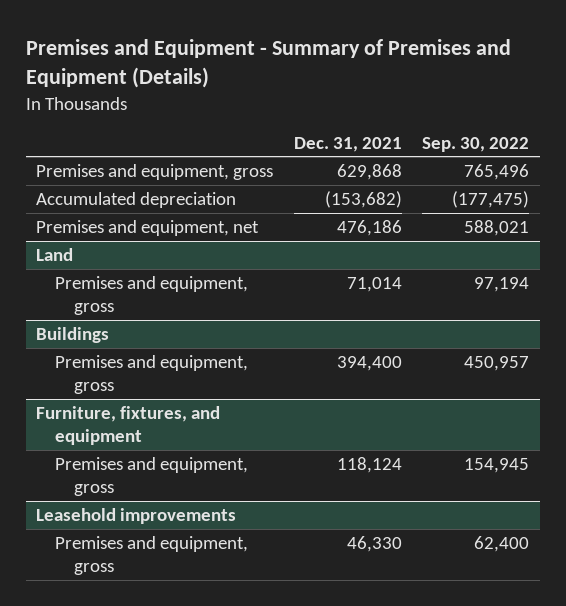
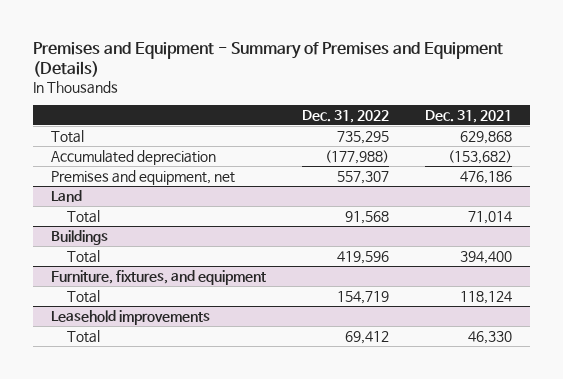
- | Dec. 31, 2021 | Sep. 30, 2022
+ | Dec. 31, 2022 | Dec. 31, 2021
- Premises and equipment, gross | 629,868 | 765,496
+ Total | 735,295 | 629,868
@ Land
- Premises and equipment, gross | 71,014 | 97,194
+ Total | 91,568 | 71,014
@ Buildings
- Premises and equipment, gross | 394,400 | 450,957
+ Total | 419,596 | 394,400
@ Furniture, fixtures, and equipment
- Premises and equipment, gross | 118,124 | 154,945
+ Total | 154,719 | 118,124
@ Leasehold improvements
- Premises and equipment, gross | 46,330 | 62,400
+ Total | 69,412 | 46,330

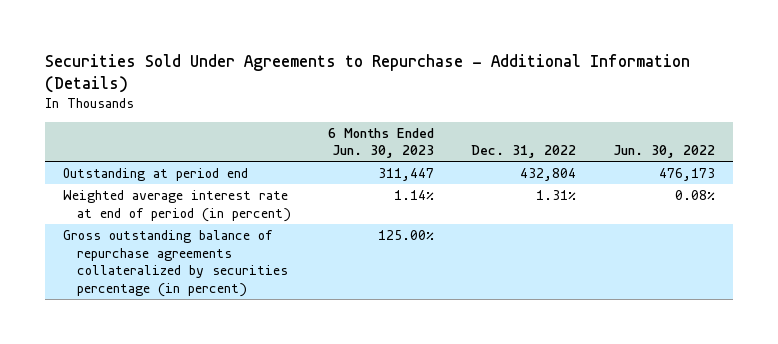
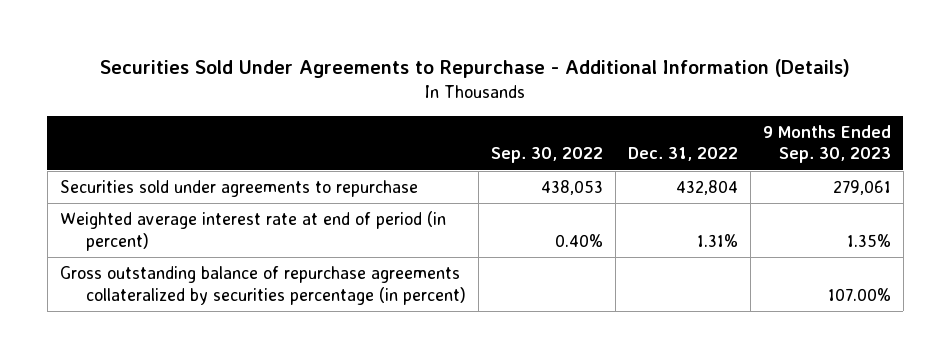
- | 6 Months Ended Jun. 30, 2023 | Dec. 31, 2022 | Jun. 30, 2022
+ | Sep. 30, 2022 | Dec. 31, 2022 | 9 Months Ended Sep. 30, 2023
- Outstanding at period end | 311,447 | 432,804 | 476,173
+ Securities sold under agreements to repurchase | 438,053 | 432,804 | 279,061

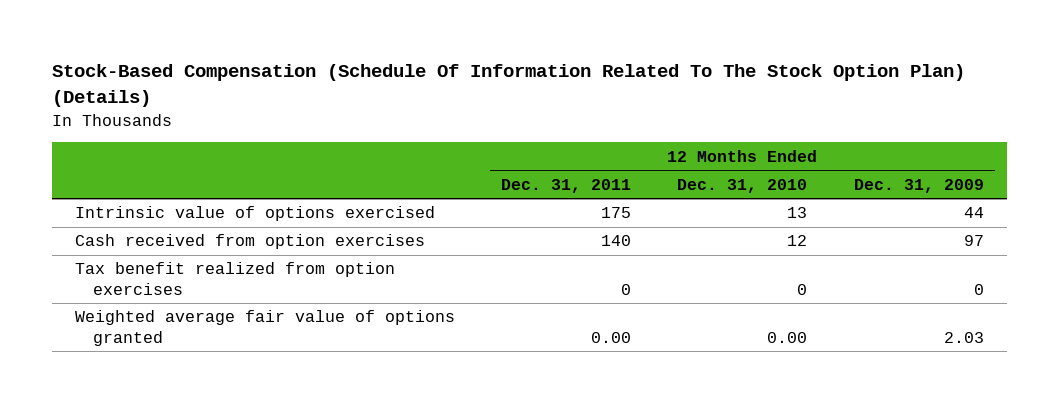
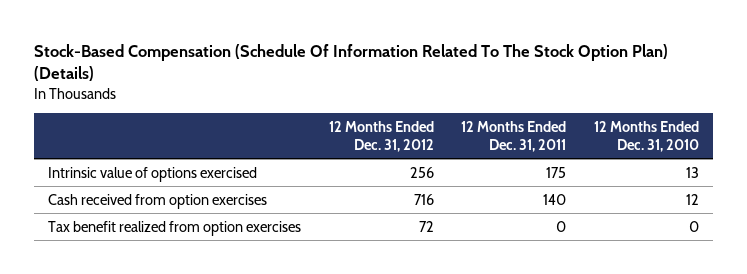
- | 12 Months Ended Dec. 31, 2011 | 12 Months Ended Dec. 31, 2010 | 12 Months Ended Dec. 31, 2009
+ | 12 Months Ended Dec. 31, 2012 | 12 Months Ended Dec. 31, 2011 | 12 Months Ended Dec. 31, 2010
- Weighted average fair value of options granted | 0.00 | 0.00 | 2.03

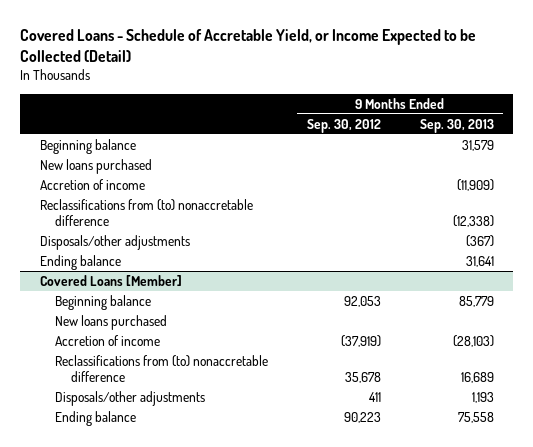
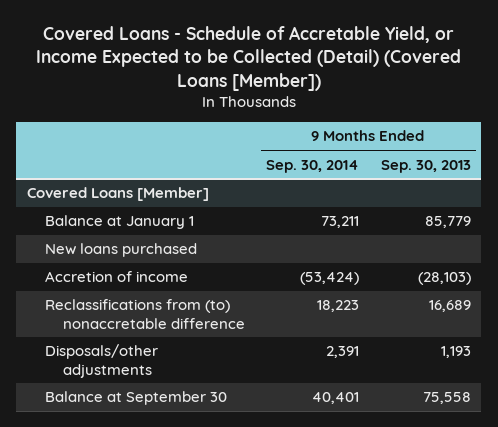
- Covered Loans - Schedule of Accretable Yield, or Income Expected to be Collected (Detail)
+ Covered Loans - Schedule of Accretable Yield, or Income Expected to be Collected (Detail) (Covered Loans [Member])
- | 9 Months Ended Sep. 30, 2012 | 9 Months Ended Sep. 30, 2013
+ | 9 Months Ended Sep. 30, 2014 | 9 Months Ended Sep. 30, 2013
- Beginning balance | | 31,579
- New loans purchased
- Accretion of income | | (11,909)
- Reclassifications from (to) nonaccretable difference | | (12,338)
- Disposals/other adjustments | | (367)
- Ending balance | | 31,641
@ Covered Loans [Member]
- Beginning balance | 92,053 | 85,779
+ Balance at January 1 | 73,211 | 85,779
- Ending balance | 90,223 | 75,558
+ Balance at September 30 | 40,401 | 75,558

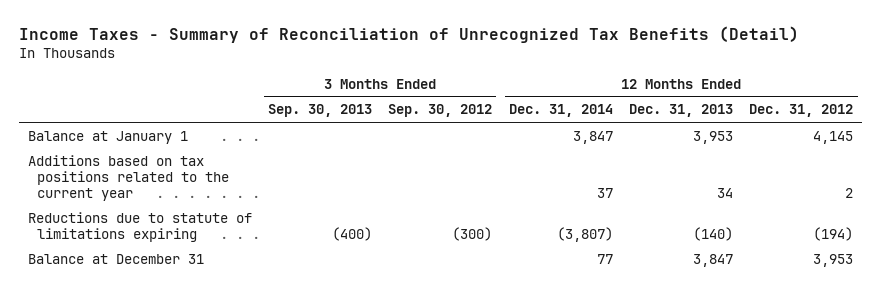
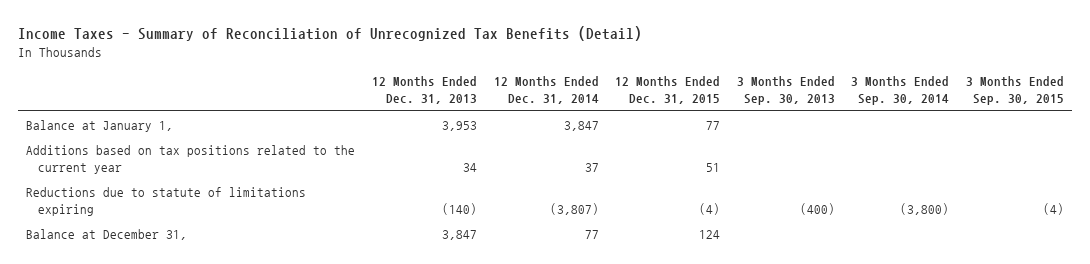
- | 3 Months Ended Sep. 30, 2013 | 3 Months Ended Sep. 30, 2012 | 12 Months Ended Dec. 31, 2014 | 12 Months Ended Dec. 31, 2013 | 12 Months Ended Dec. 31, 2012
+ | 12 Months Ended Dec. 31, 2013 | 12 Months Ended Dec. 31, 2014 | 12 Months Ended Dec. 31, 2015 | 3 Months Ended Sep. 30, 2013 | 3 Months Ended Sep. 30, 2014 | 3 Months Ended Sep. 30, 2015
- Balance at January 1 | | | 3,847 | 3,953 | 4,145
+ Balance at January 1, | 3,953 | 3,847 | 77 | | |
- Balance at December 31 | | | 77 | 3,847 | 3,953
+ Balance at December 31, | 3,847 | 77 | 124 | | |

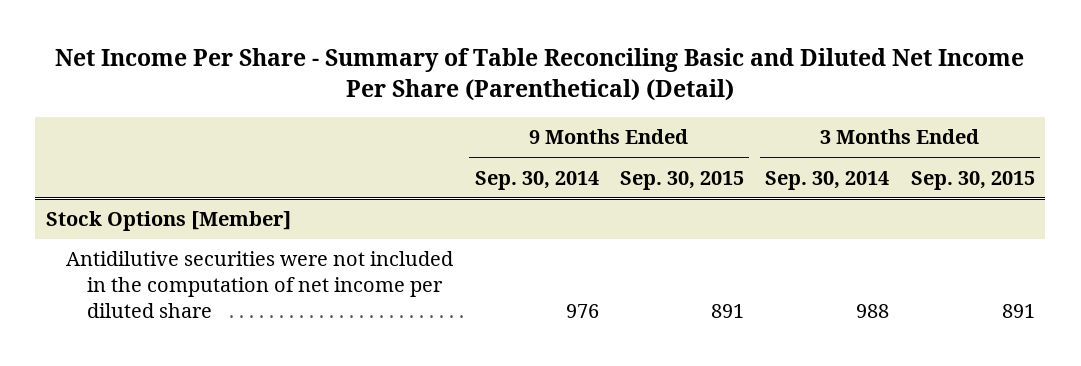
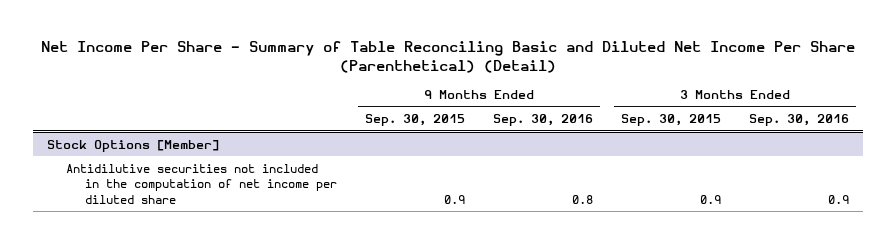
- | 9 Months Ended Sep. 30, 2014 | 9 Months Ended Sep. 30, 2015 | 3 Months Ended Sep. 30, 2014 | 3 Months Ended Sep. 30, 2015
+ | 9 Months Ended Sep. 30, 2015 | 9 Months Ended Sep. 30, 2016 | 3 Months Ended Sep. 30, 2015 | 3 Months Ended Sep. 30, 2016
@ Stock Options [Member]
- Antidilutive securities were not included in the computation of net income per diluted share | 976 | 891 | 988 | 891
+ Antidilutive securities not included in the computation of net income per diluted share | 0.9 | 0.8 | 0.9 | 0.9

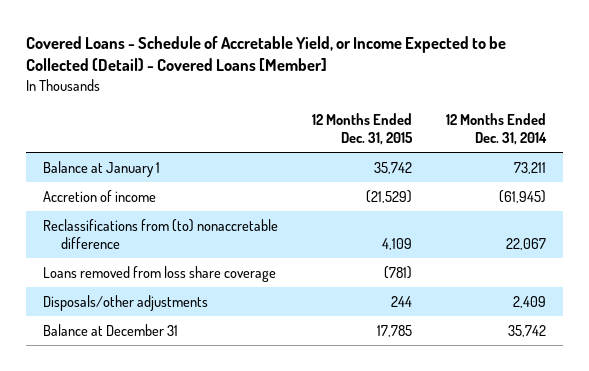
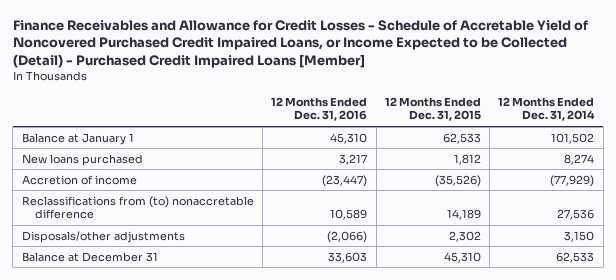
- Covered Loans - Schedule of Accretable Yield, or Income Expected to be Collected (Detail) - Covered Loans [Member]
+ Finance Receivables and Allowance for Credit Losses - Schedule of Accretable Yield of Noncovered Purchased Credit Impaired Loans, or Income Expected to be Collected (Detail) - Purchased Credit Impaired Loans [Member]
- | 12 Months Ended Dec. 31, 2015 | 12 Months Ended Dec. 31, 2014
+ | 12 Months Ended Dec. 31, 2016 | 12 Months Ended Dec. 31, 2015 | 12 Months Ended Dec. 31, 2014
- Balance at January 1 | 35,742 | 73,211
- Accretion of income | (21,529) | (61,945)
- Reclassifications from (to) nonaccretable difference | 4,109 | 22,067
- Loans removed from loss share coverage | (781) |
- Disposals/other adjustments | 244 | 2,409
- Balance at December 31 | 17,785 | 35,742
+ Balance at January 1 | 45,310 | 62,533 | 101,502
+ New loans purchased | 3,217 | 1,812 | 8,274
+ Accretion of income | (23,447) | (35,526) | (77,929)
+ Reclassifications from (to) nonaccretable difference | 10,589 | 14,189 | 27,536
+ Disposals/other adjustments | (2,066) | 2,302 | 3,150
+ Balance at December 31 | 33,603 | 45,310 | 62,533

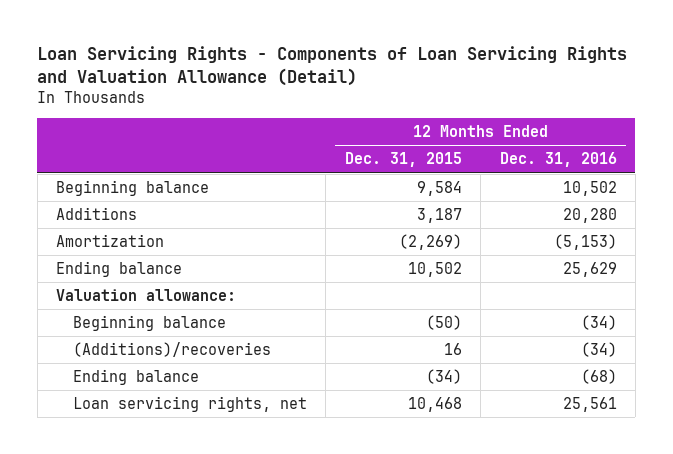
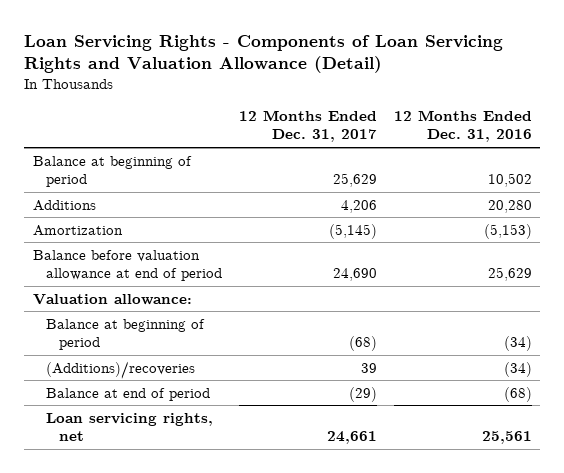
- | 12 Months Ended Dec. 31, 2015 | 12 Months Ended Dec. 31, 2016
+ | 12 Months Ended Dec. 31, 2017 | 12 Months Ended Dec. 31, 2016
- Beginning balance | 9,584 | 10,502
+ Balance at beginning of period | 25,629 | 10,502
- Ending balance | 10,502 | 25,629
+ Balance before valuation allowance at end of period | 24,690 | 25,629
- Beginning balance | (50) | (34)
+ Balance at beginning of period | (68) | (34)
- Ending balance | (34) | (68)
+ Balance at end of period | (29) | (68)

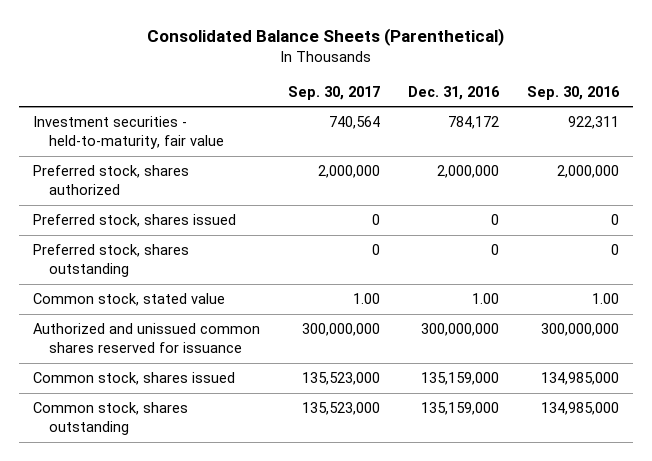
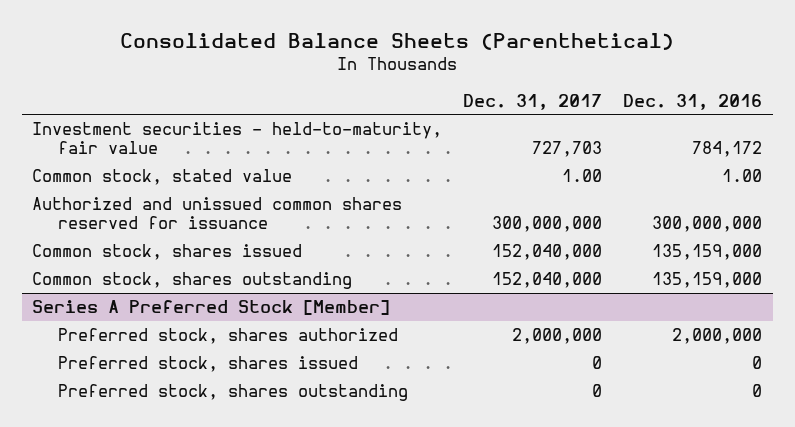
- | Sep. 30, 2017 | Dec. 31, 2016 | Sep. 30, 2016
+ | Dec. 31, 2017 | Dec. 31, 2016
- Preferred stock, shares authorized | 2,000,000 | 2,000,000 | 2,000,000
- Preferred stock, shares issued | 0 | 0 | 0
- Preferred stock, shares outstanding | 0 | 0 | 0
+ Series A Preferred Stock [Member]
+ Preferred stock, shares authorized | 2,000,000 | 2,000,000
+ Preferred stock, shares issued | 0 | 0
+ Preferred stock, shares outstanding | 0 | 0

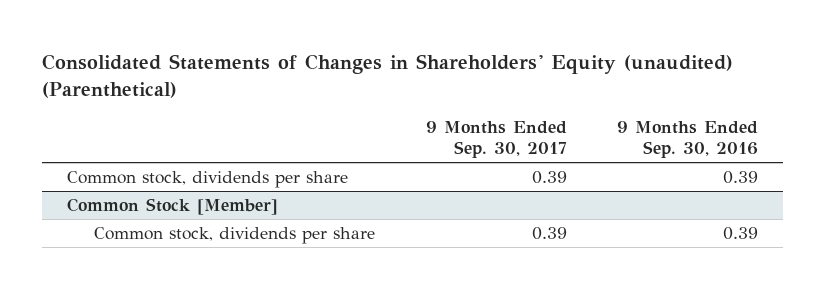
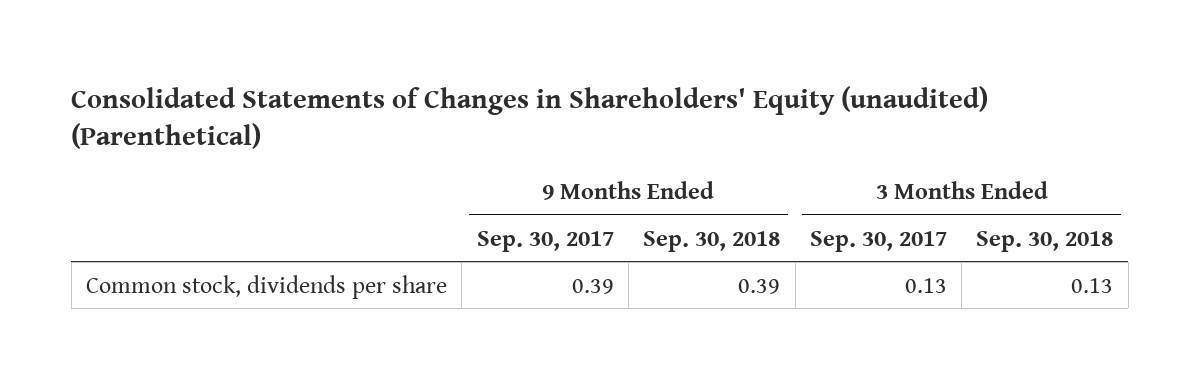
- | 9 Months Ended Sep. 30, 2017 | 9 Months Ended Sep. 30, 2016
+ | 9 Months Ended Sep. 30, 2017 | 9 Months Ended Sep. 30, 2018 | 3 Months Ended Sep. 30, 2017 | 3 Months Ended Sep. 30, 2018
- Common Stock [Member]
- Common stock, dividends per share | 0.39 | 0.39

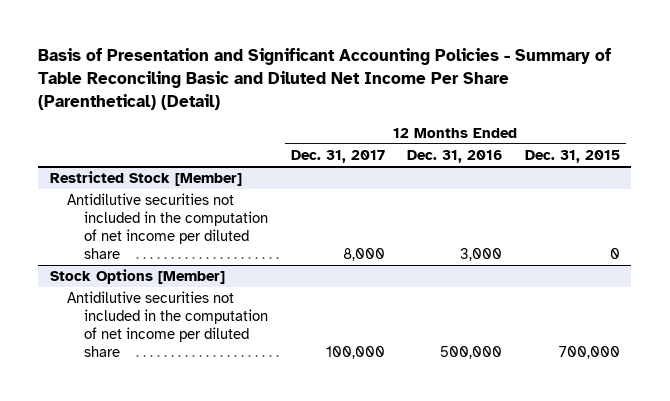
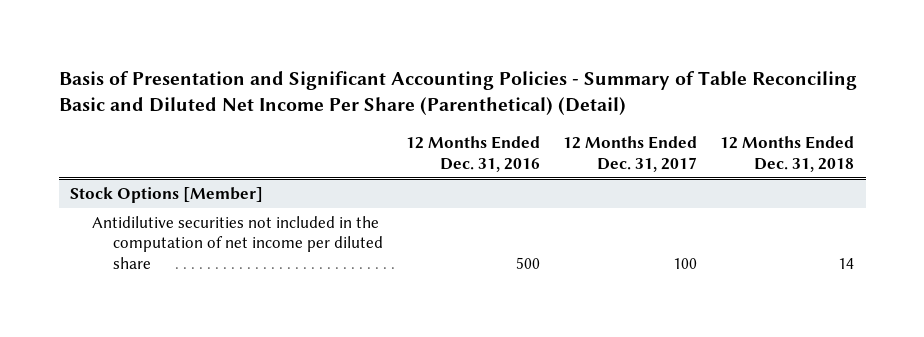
- | 12 Months Ended Dec. 31, 2017 | 12 Months Ended Dec. 31, 2016 | 12 Months Ended Dec. 31, 2015
+ | 12 Months Ended Dec. 31, 2016 | 12 Months Ended Dec. 31, 2017 | 12 Months Ended Dec. 31, 2018
- Restricted Stock [Member]
- Antidilutive securities not included in the computation of net income per diluted share | 8,000 | 3,000 | 0
@ Stock Options [Member]
- Antidilutive securities not included in the computation of net income per diluted share | 100,000 | 500,000 | 700,000
+ Antidilutive securities not included in the computation of net income per diluted share | 500 | 100 | 14

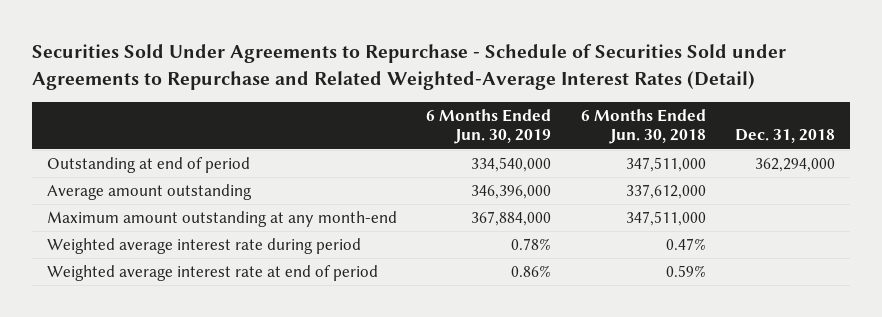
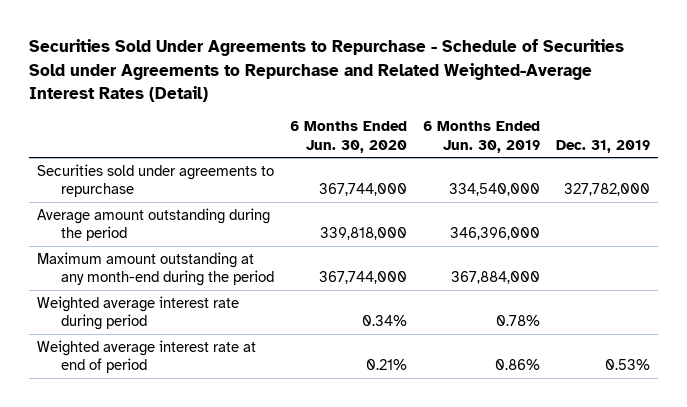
- | 6 Months Ended Jun. 30, 2019 | 6 Months Ended Jun. 30, 2018 | Dec. 31, 2018
+ | 6 Months Ended Jun. 30, 2020 | 6 Months Ended Jun. 30, 2019 | Dec. 31, 2019
- Outstanding at end of period | 334,540,000 | 347,511,000 | 362,294,000
- Average amount outstanding | 346,396,000 | 337,612,000 |
- Maximum amount outstanding at any month-end | 367,884,000 | 347,511,000 |
+ Securities sold under agreements to repurchase | 367,744,000 | 334,540,000 | 327,782,000
+ Average amount outstanding during the period | 339,818,000 | 346,396,000 |
+ Maximum amount outstanding at any month-end during the period | 367,744,000 | 367,884,000 |

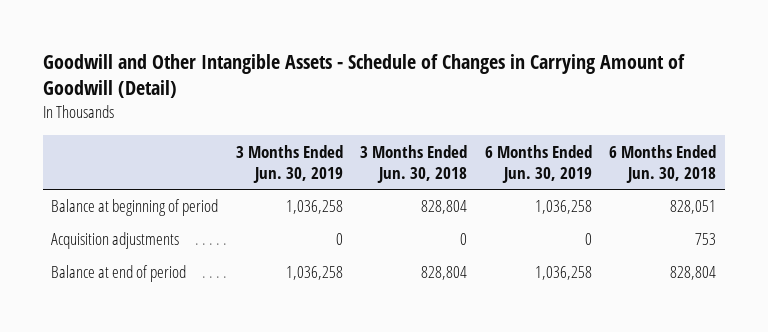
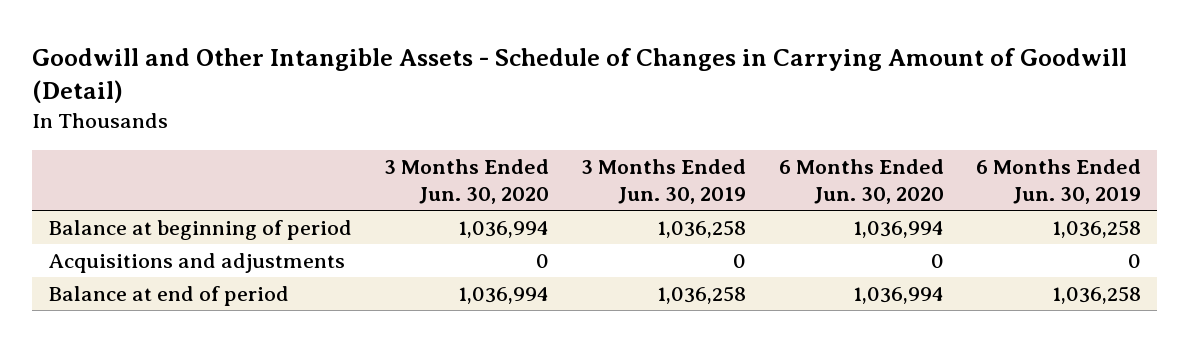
- | 3 Months Ended Jun. 30, 2019 | 3 Months Ended Jun. 30, 2018 | 6 Months Ended Jun. 30, 2019 | 6 Months Ended Jun. 30, 2018
+ | 3 Months Ended Jun. 30, 2020 | 3 Months Ended Jun. 30, 2019 | 6 Months Ended Jun. 30, 2020 | 6 Months Ended Jun. 30, 2019
- Acquisition adjustments | 0 | 0 | 0 | 753
+ Acquisitions and adjustments | 0 | 0 | 0 | 0

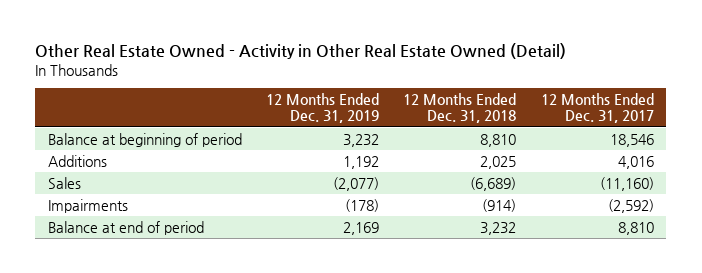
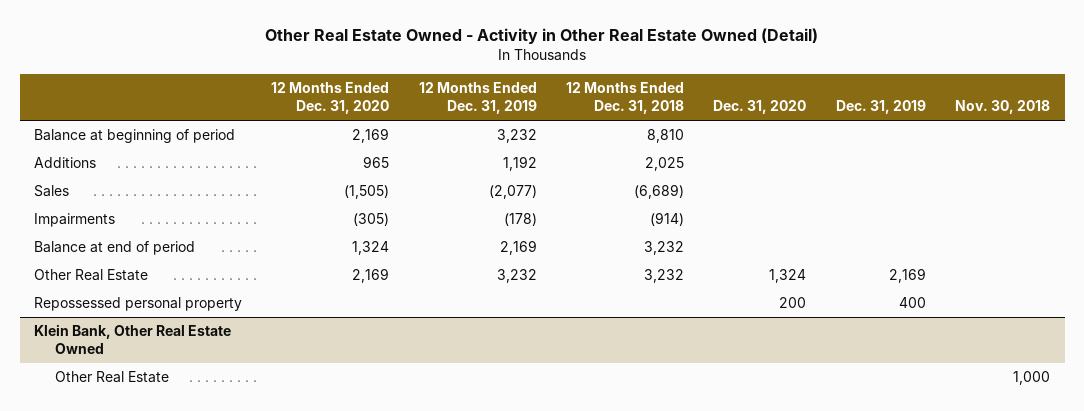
- | 12 Months Ended Dec. 31, 2019 | 12 Months Ended Dec. 31, 2018 | 12 Months Ended Dec. 31, 2017
+ | 12 Months Ended Dec. 31, 2020 | 12 Months Ended Dec. 31, 2019 | 12 Months Ended Dec. 31, 2018 | Dec. 31, 2020 | Dec. 31, 2019 | Nov. 30, 2018
+ Other Real Estate | 2,169 | 3,232 | 3,232 | 1,324 | 2,169 |
+ Repossessed personal property | | | | 200 | 400 |
+ Klein Bank, Other Real Estate Owned
+ Other Real Estate | | | | | | 1,000

